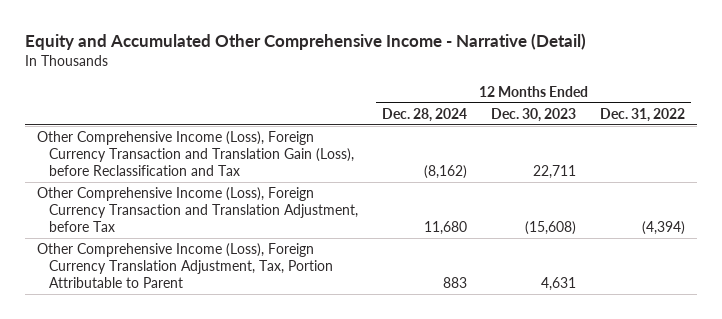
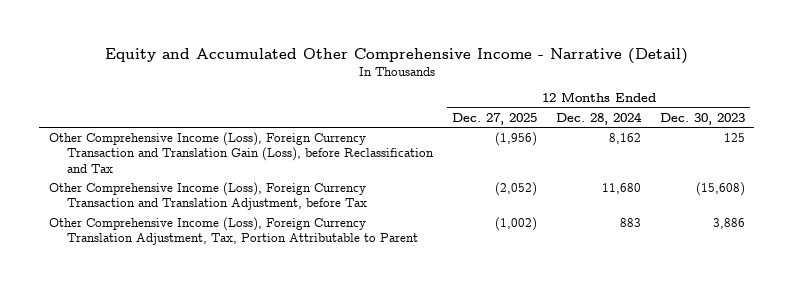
- | 12 Months Ended Dec. 28, 2024 | 12 Months Ended Dec. 30, 2023 | 12 Months Ended Dec. 31, 2022
+ | 12 Months Ended Dec. 27, 2025 | 12 Months Ended Dec. 28, 2024 | 12 Months Ended Dec. 30, 2023
- Other Comprehensive Income (Loss), Foreign Currency Transaction and Translation Gain (Loss), before Reclassification and Tax | (8,162) | 22,711 |
+ Other Comprehensive Income (Loss), Foreign Currency Transaction and Translation Gain (Loss), before Reclassification and Tax | (1,956) | 8,162 | 125
- Other Comprehensive Income (Loss), Foreign Currency Translation Adjustment, Tax, Portion Attributable to Parent | 883 | 4,631 |
+ Other Comprehensive Income (Loss), Foreign Currency Translation Adjustment, Tax, Portion Attributable to Parent | (1,002) | 883 | 3,886

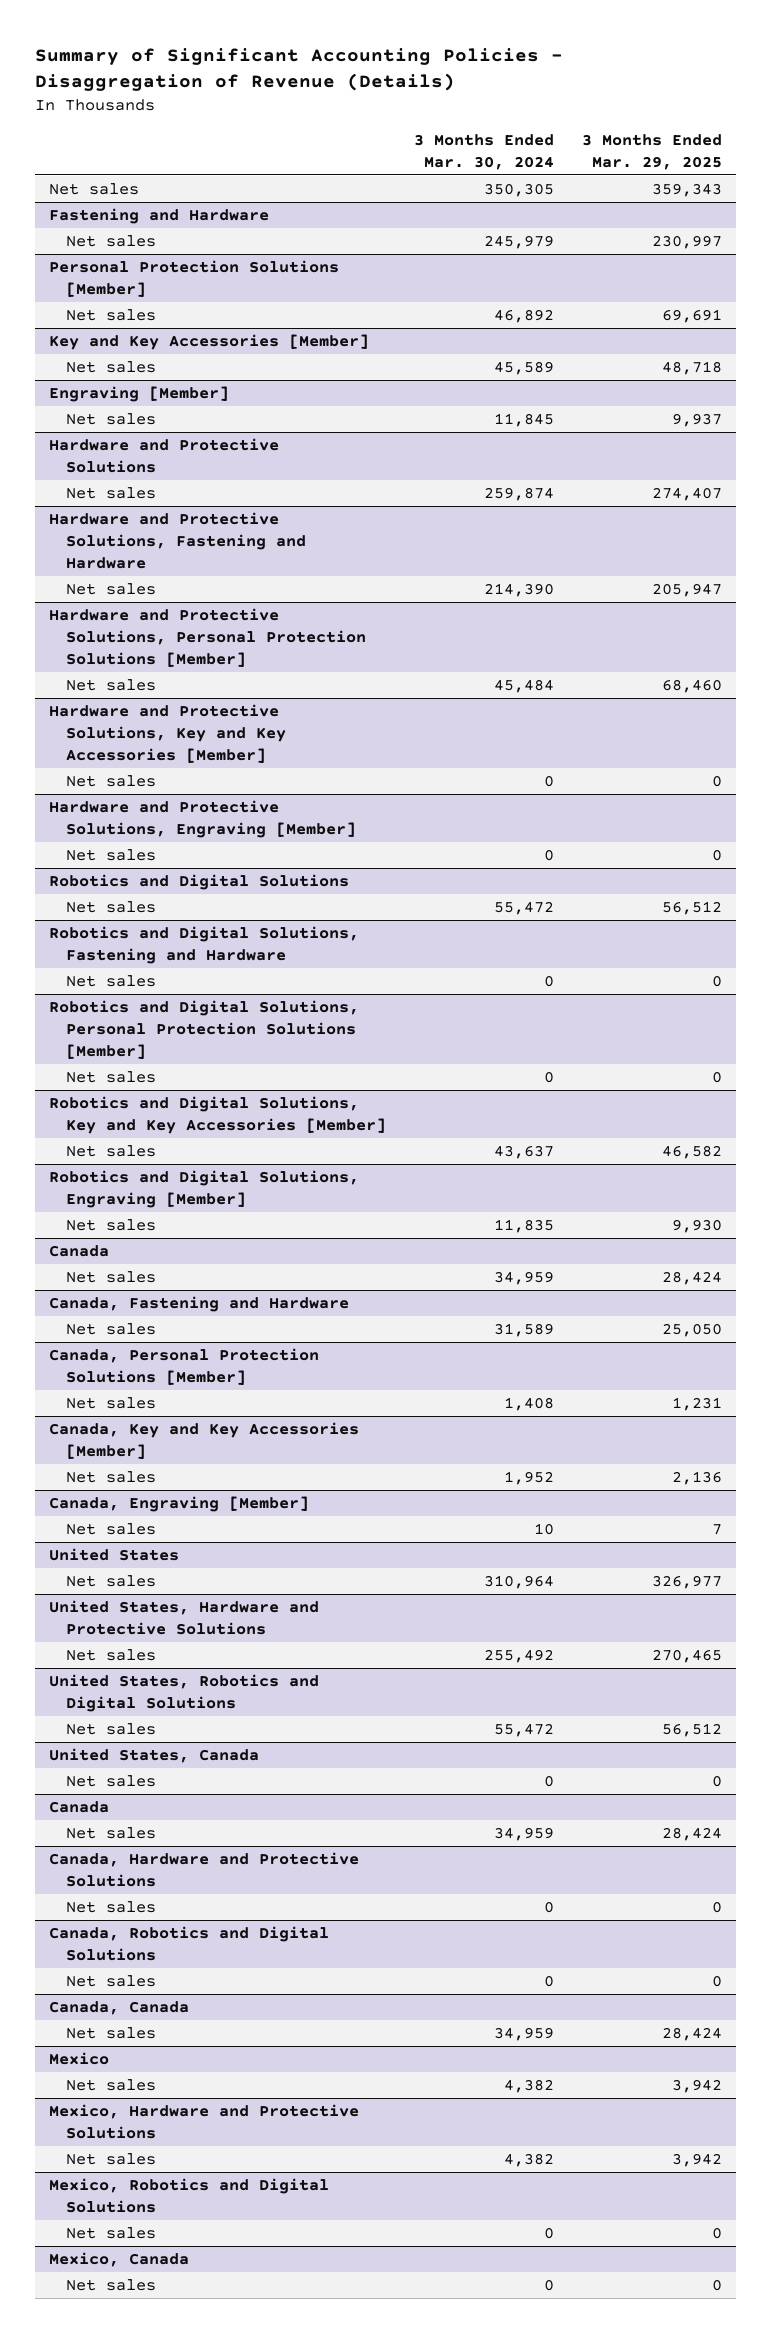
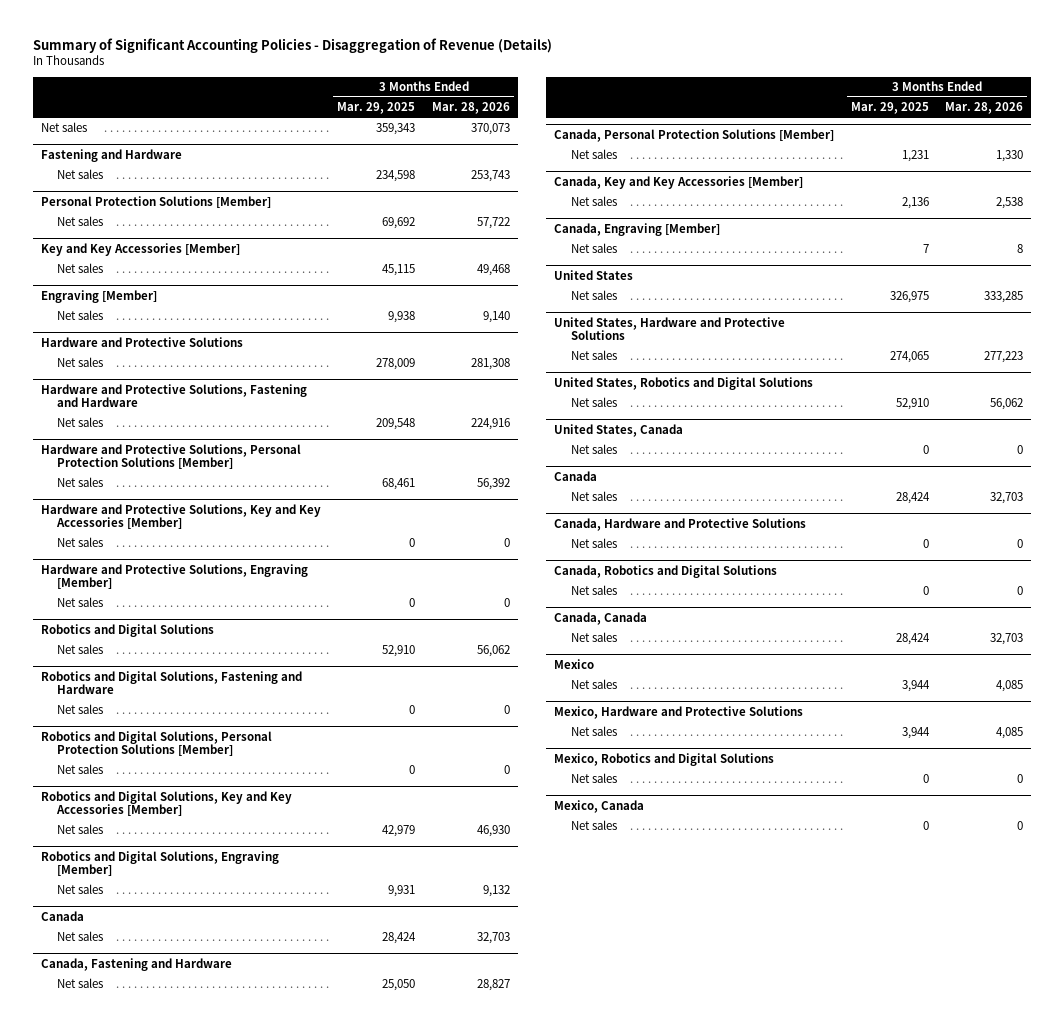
- | 3 Months Ended Mar. 30, 2024 | 3 Months Ended Mar. 29, 2025
+ | 3 Months Ended Mar. 29, 2025 | 3 Months Ended Mar. 28, 2026
@ Fastening and Hardware
- Net sales | 245,979 | 230,997
+ Net sales | 234,598 | 253,743
@ Personal Protection Solutions [Member]
- Net sales | 46,892 | 69,691
+ Net sales | 69,692 | 57,722
@ Key and Key Accessories [Member]
- Net sales | 45,589 | 48,718
+ Net sales | 45,115 | 49,468
@ Engraving [Member]
- Net sales | 11,845 | 9,937
+ Net sales | 9,938 | 9,140
@ Hardware and Protective Solutions
- Net sales | 259,874 | 274,407
+ Net sales | 278,009 | 281,308
@ Hardware and Protective Solutions, Fastening and Hardware
- Net sales | 214,390 | 205,947
+ Net sales | 209,548 | 224,916
@ Hardware and Protective Solutions, Personal Protection Solutions [Member]
- Net sales | 45,484 | 68,460
+ Net sales | 68,461 | 56,392
@ Robotics and Digital Solutions
- Net sales | 55,472 | 56,512
+ Net sales | 52,910 | 56,062
@ Robotics and Digital Solutions, Key and Key Accessories [Member]
- Net sales | 43,637 | 46,582
+ Net sales | 42,979 | 46,930
@ Robotics and Digital Solutions, Engraving [Member]
- Net sales | 11,835 | 9,930
+ Net sales | 9,931 | 9,132
@ United States
- Net sales | 310,964 | 326,977
+ Net sales | 326,975 | 333,285
@ United States, Hardware and Protective Solutions
- Net sales | 255,492 | 270,465
+ Net sales | 274,065 | 277,223
@ United States, Robotics and Digital Solutions
- Net sales | 55,472 | 56,512
+ Net sales | 52,910 | 56,062
@ Mexico
- Net sales | 4,382 | 3,942
+ Net sales | 3,944 | 4,085
@ Mexico, Hardware and Protective Solutions
- Net sales | 4,382 | 3,942
+ Net sales | 3,944 | 4,085

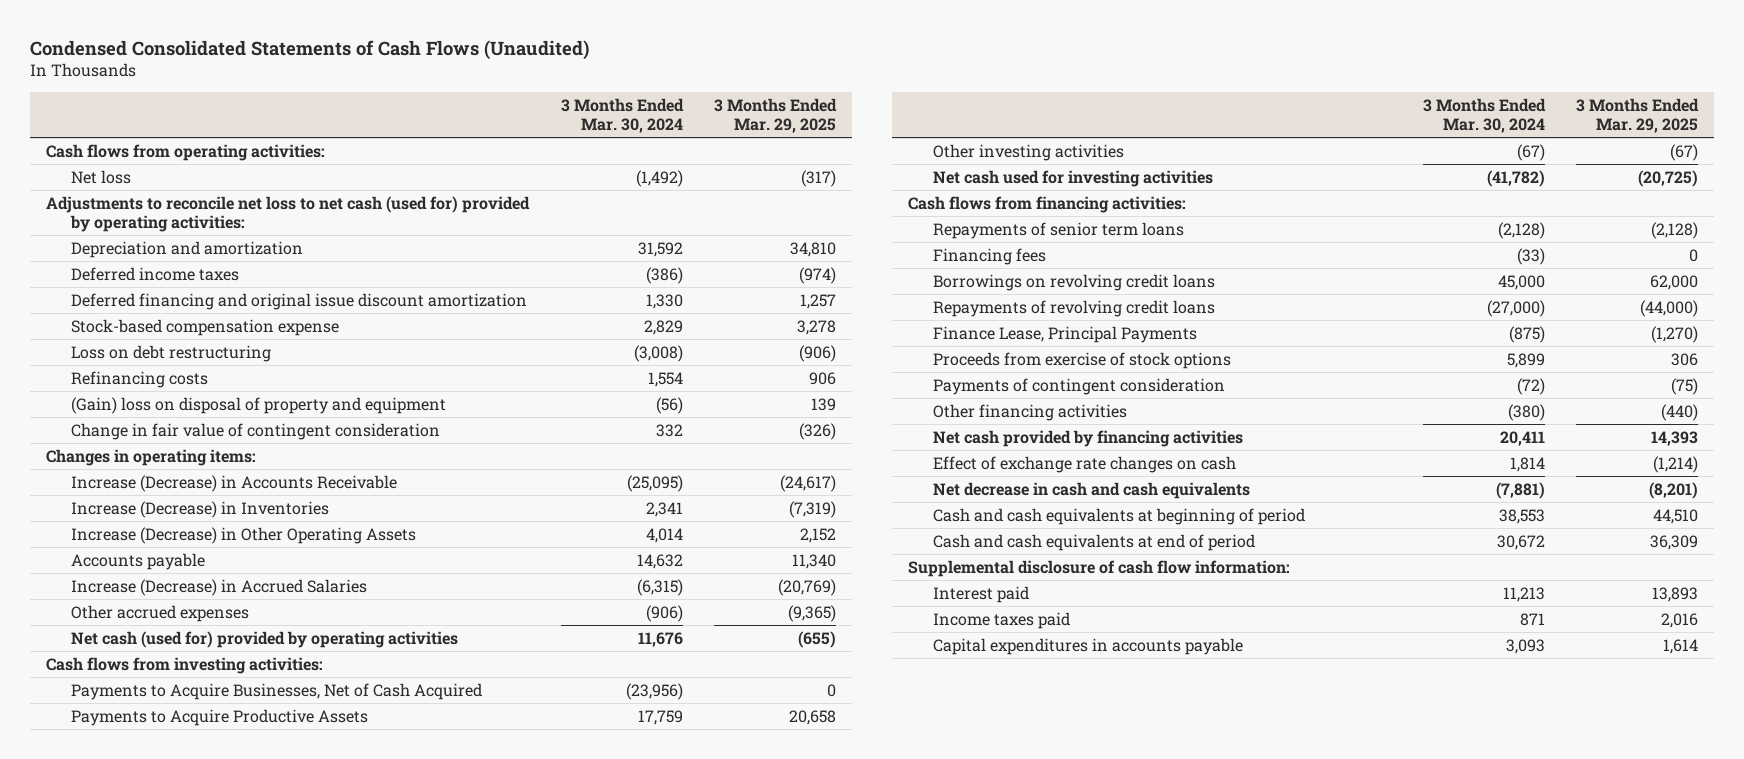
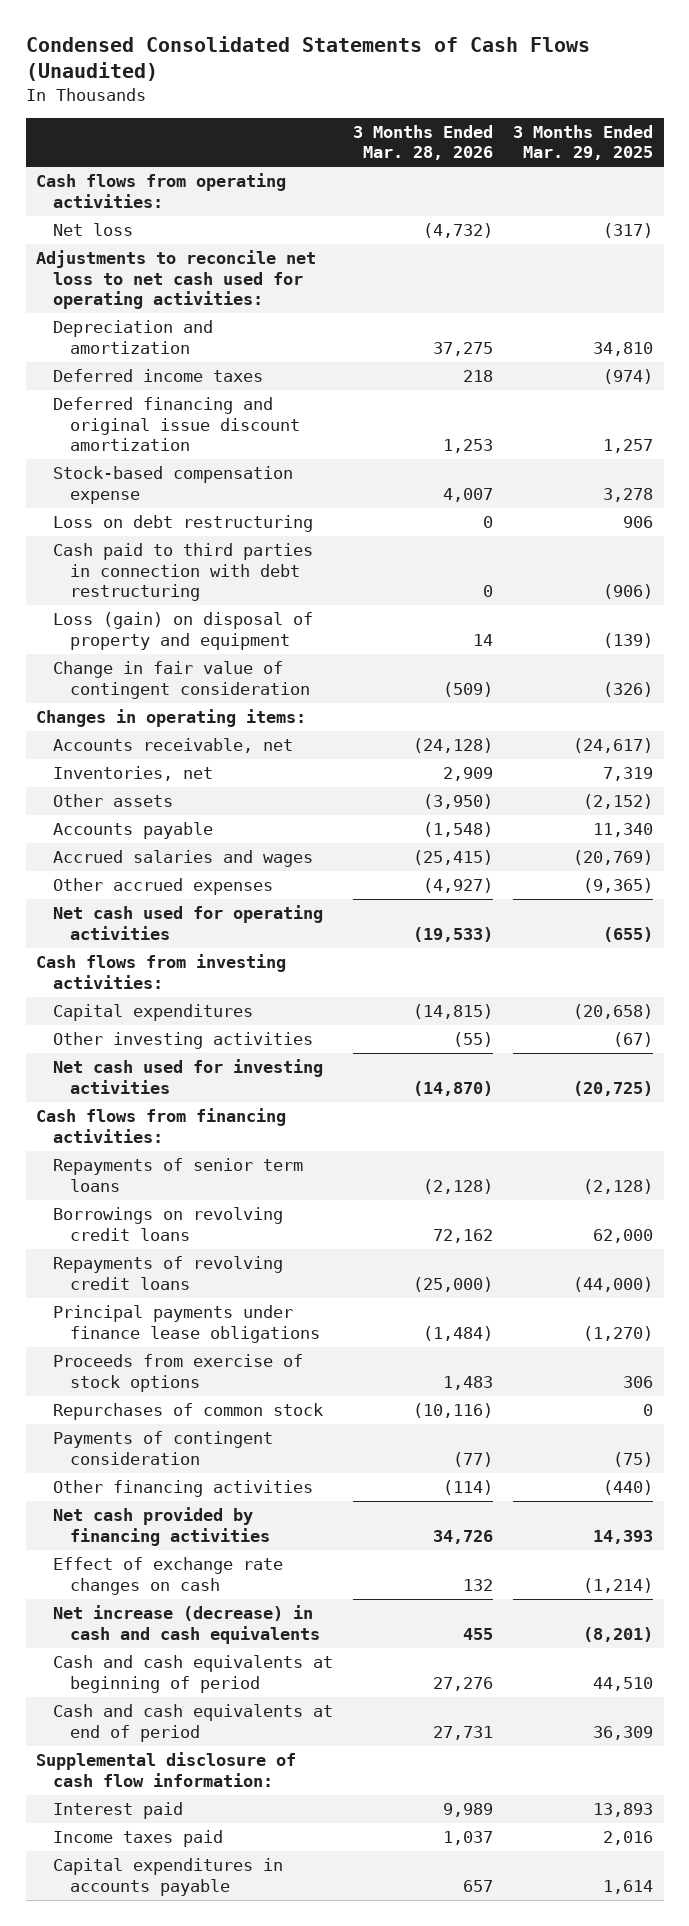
- | 3 Months Ended Mar. 30, 2024 | 3 Months Ended Mar. 29, 2025
+ | 3 Months Ended Mar. 28, 2026 | 3 Months Ended Mar. 29, 2025
- Adjustments to reconcile net loss to net cash (used for) provided by operating activities:
+ Adjustments to reconcile net loss to net cash used for operating activities:
- Loss on debt restructuring | (3,008) | (906)
- Refinancing costs | 1,554 | 906
- (Gain) loss on disposal of property and equipment | (56) | 139
+ Loss on debt restructuring | 0 | 906
+ Cash paid to third parties in connection with debt restructuring | 0 | (906)
+ Loss (gain) on disposal of property and equipment | 14 | (139)
- Increase (Decrease) in Accounts Receivable | (25,095) | (24,617)
- Increase (Decrease) in Inventories | 2,341 | (7,319)
- Increase (Decrease) in Other Operating Assets | 4,014 | 2,152
+ Accounts receivable, net | (24,128) | (24,617)
+ Inventories, net | 2,909 | 7,319
+ Other assets | (3,950) | (2,152)
- Increase (Decrease) in Accrued Salaries | (6,315) | (20,769)
+ Accrued salaries and wages | (25,415) | (20,769)
- Net cash (used for) provided by operating activities | 11,676 | (655)
+ Net cash used for operating activities | (19,533) | (655)
- Payments to Acquire Businesses, Net of Cash Acquired | (23,956) | 0
- Payments to Acquire Productive Assets | 17,759 | 20,658
+ Capital expenditures | (14,815) | (20,658)
- Financing fees | (33) | 0
- Finance Lease, Principal Payments | (875) | (1,270)
+ Principal payments under finance lease obligations | (1,484) | (1,270)
+ Repurchases of common stock | (10,116) | 0
- Net decrease in cash and cash equivalents | (7,881) | (8,201)
+ Net increase (decrease) in cash and cash equivalents | 455 | (8,201)

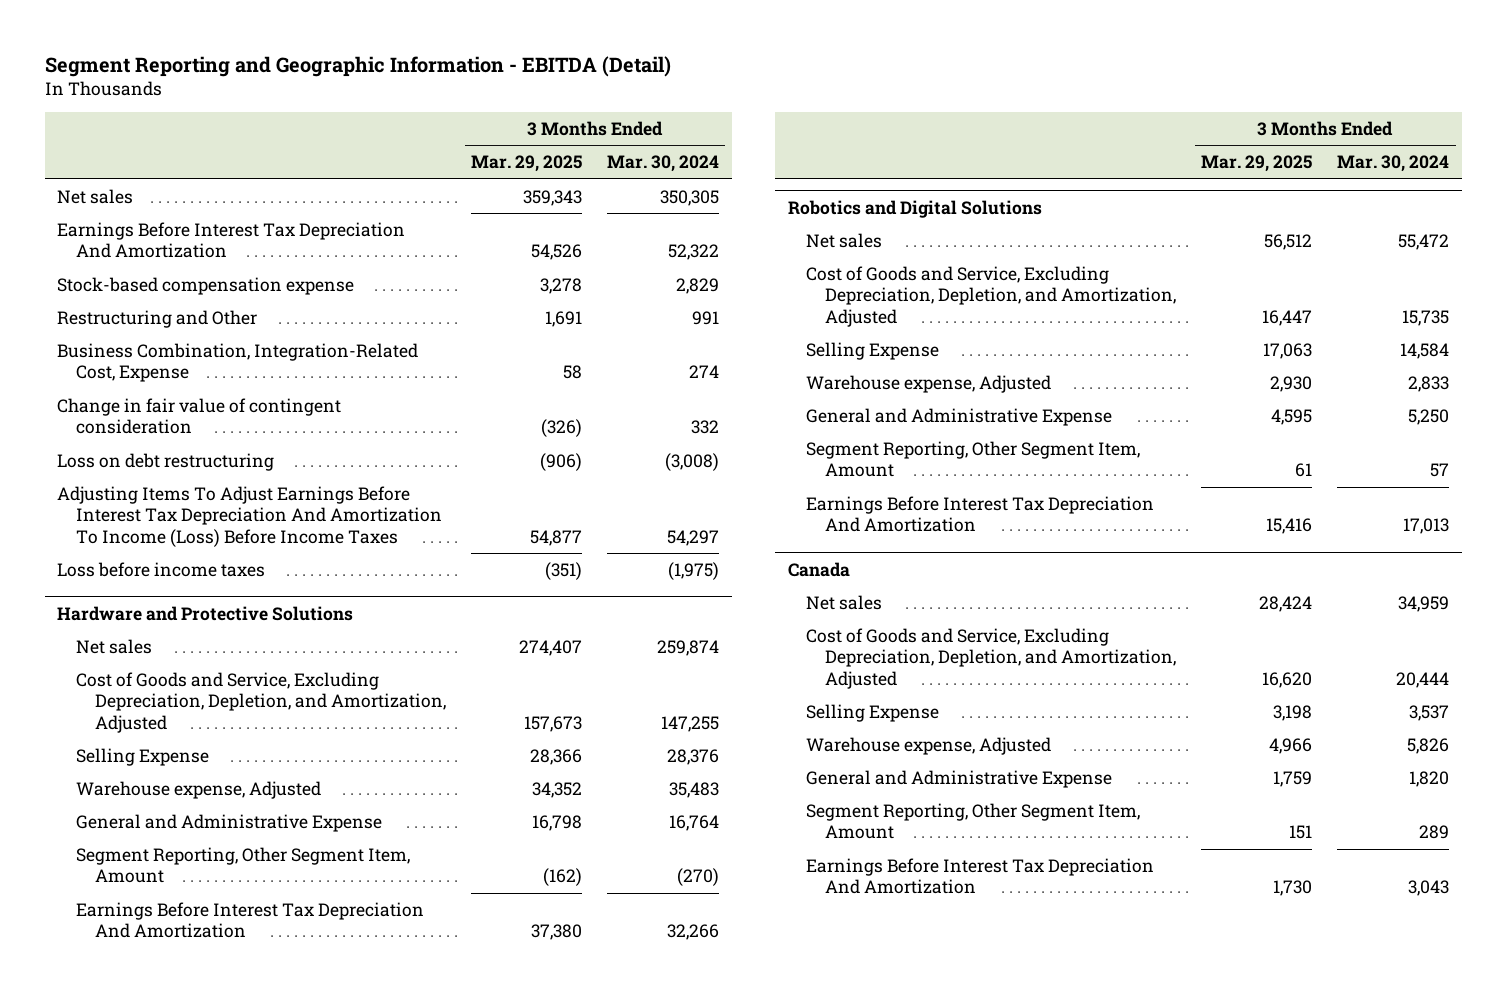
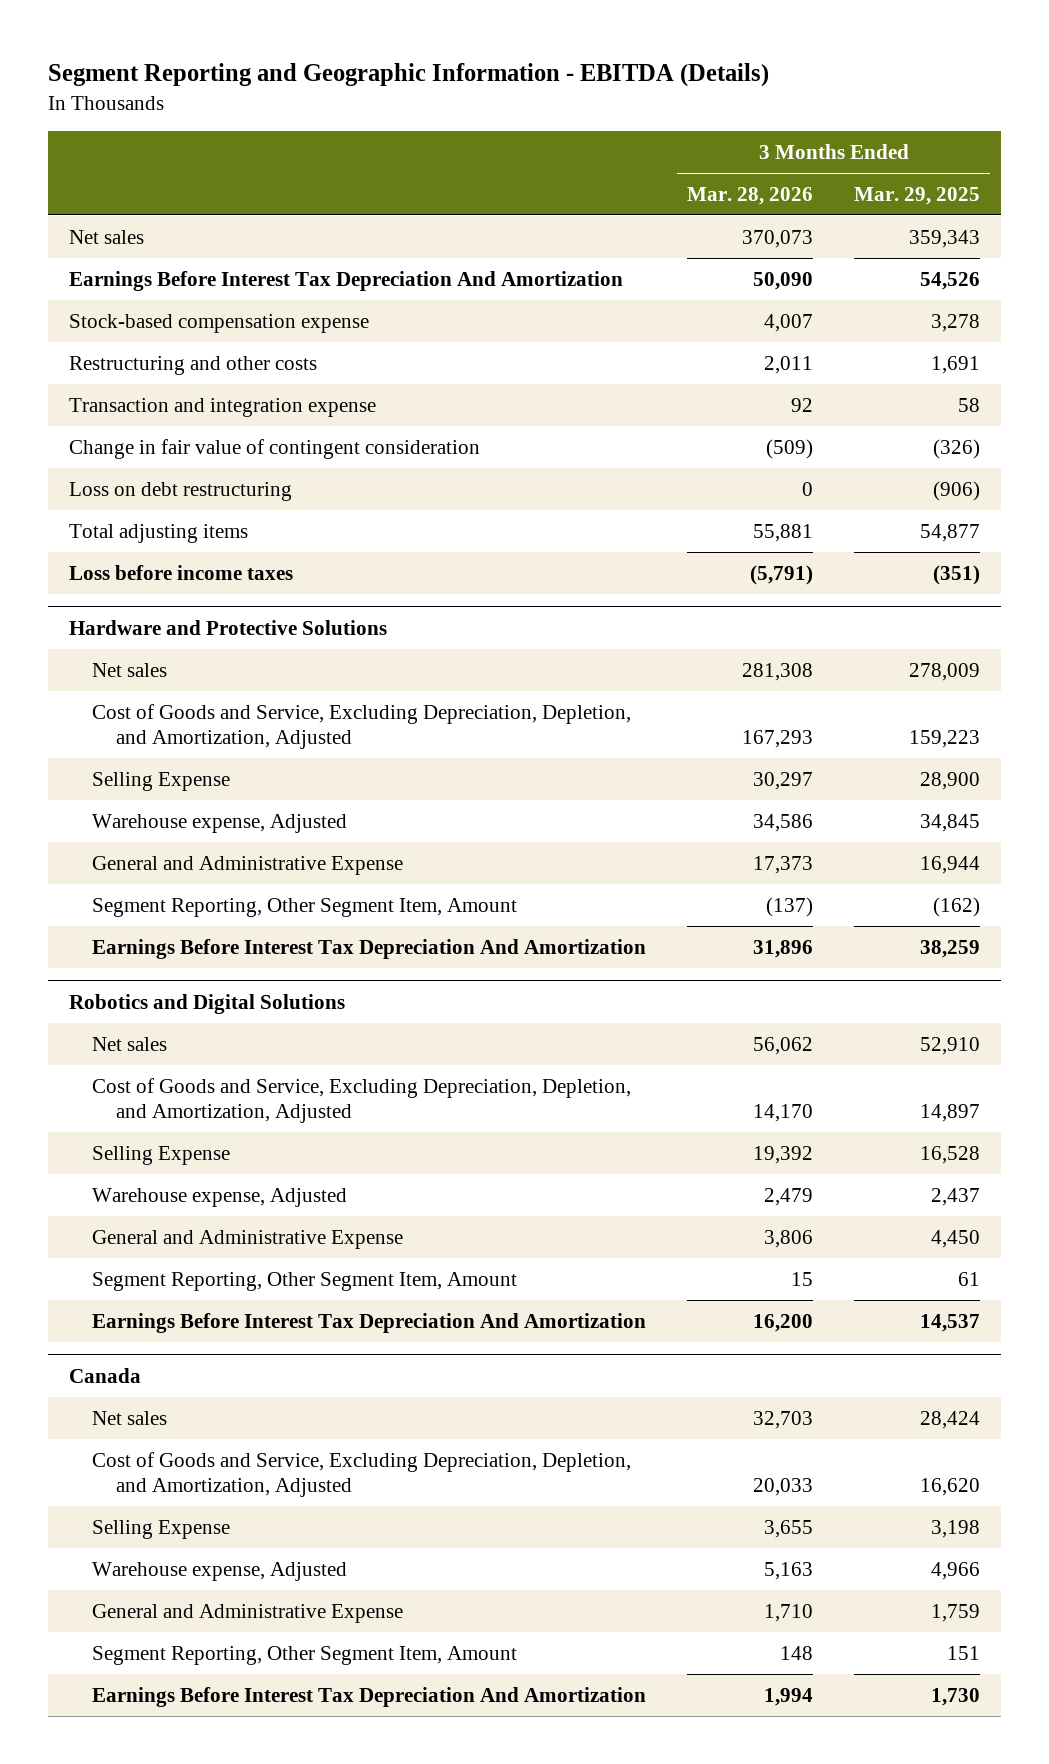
- Segment Reporting and Geographic Information - EBITDA (Detail)
+ Segment Reporting and Geographic Information - EBITDA (Details)
- | 3 Months Ended Mar. 29, 2025 | 3 Months Ended Mar. 30, 2024
+ | 3 Months Ended Mar. 28, 2026 | 3 Months Ended Mar. 29, 2025
- Restructuring and Other | 1,691 | 991
- Business Combination, Integration-Related Cost, Expense | 58 | 274
+ Restructuring and other costs | 2,011 | 1,691
+ Transaction and integration expense | 92 | 58
- Adjusting Items To Adjust Earnings Before Interest Tax Depreciation And Amortization To Income (Loss) Before Income Taxes | 54,877 | 54,297
+ Total adjusting items | 55,881 | 54,877
@ Hardware and Protective Solutions
- Net sales | 274,407 | 259,874
- Cost of Goods and Service, Excluding Depreciation, Depletion, and Amortization, Adjusted | 157,673 | 147,255
- Selling Expense | 28,366 | 28,376
- Warehouse expense, Adjusted | 34,352 | 35,483
- General and Administrative Expense | 16,798 | 16,764
+ Net sales | 281,308 | 278,009
+ Cost of Goods and Service, Excluding Depreciation, Depletion, and Amortization, Adjusted | 167,293 | 159,223
+ Selling Expense | 30,297 | 28,900
+ Warehouse expense, Adjusted | 34,586 | 34,845
+ General and Administrative Expense | 17,373 | 16,944
- Earnings Before Interest Tax Depreciation And Amortization | 37,380 | 32,266
+ Earnings Before Interest Tax Depreciation And Amortization | 31,896 | 38,259
@ Robotics and Digital Solutions
- Net sales | 56,512 | 55,472
- Cost of Goods and Service, Excluding Depreciation, Depletion, and Amortization, Adjusted | 16,447 | 15,735
- Selling Expense | 17,063 | 14,584
- Warehouse expense, Adjusted | 2,930 | 2,833
- General and Administrative Expense | 4,595 | 5,250
+ Net sales | 56,062 | 52,910
+ Cost of Goods and Service, Excluding Depreciation, Depletion, and Amortization, Adjusted | 14,170 | 14,897
+ Selling Expense | 19,392 | 16,528
+ Warehouse expense, Adjusted | 2,479 | 2,437
+ General and Administrative Expense | 3,806 | 4,450
- Earnings Before Interest Tax Depreciation And Amortization | 15,416 | 17,013
+ Earnings Before Interest Tax Depreciation And Amortization | 16,200 | 14,537

